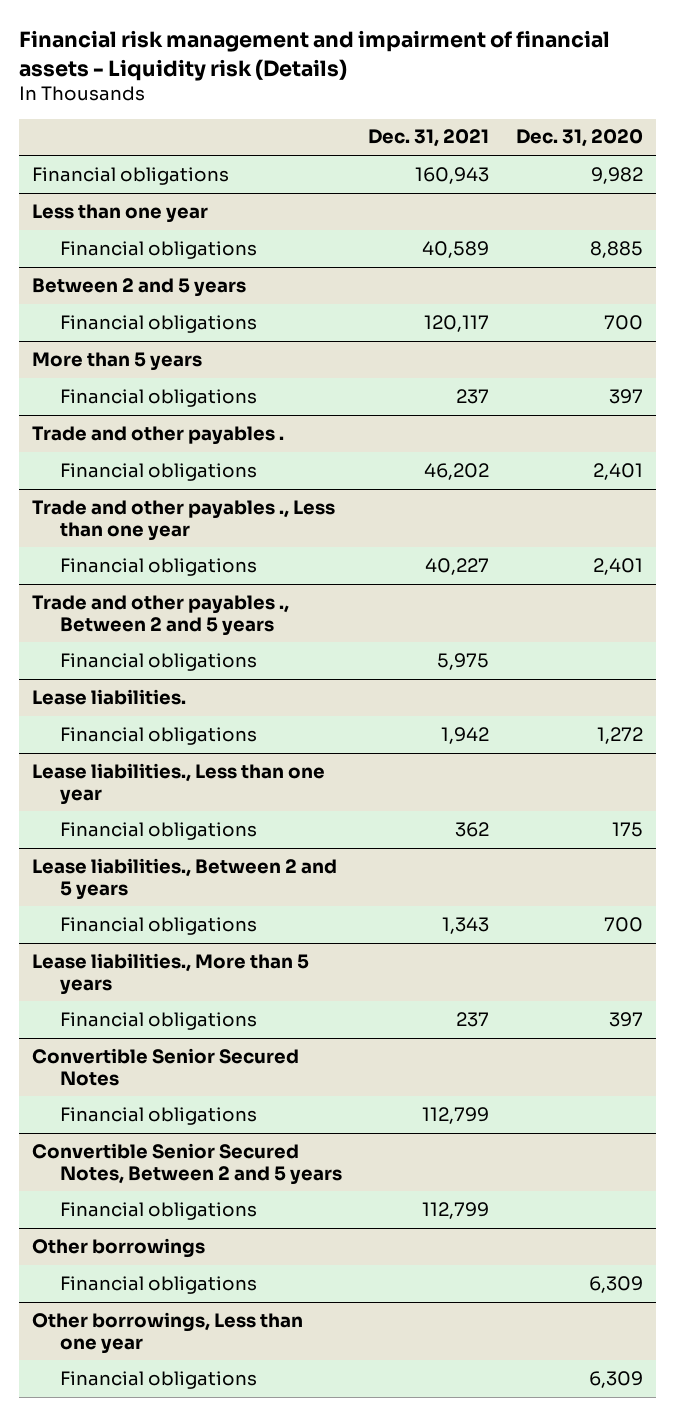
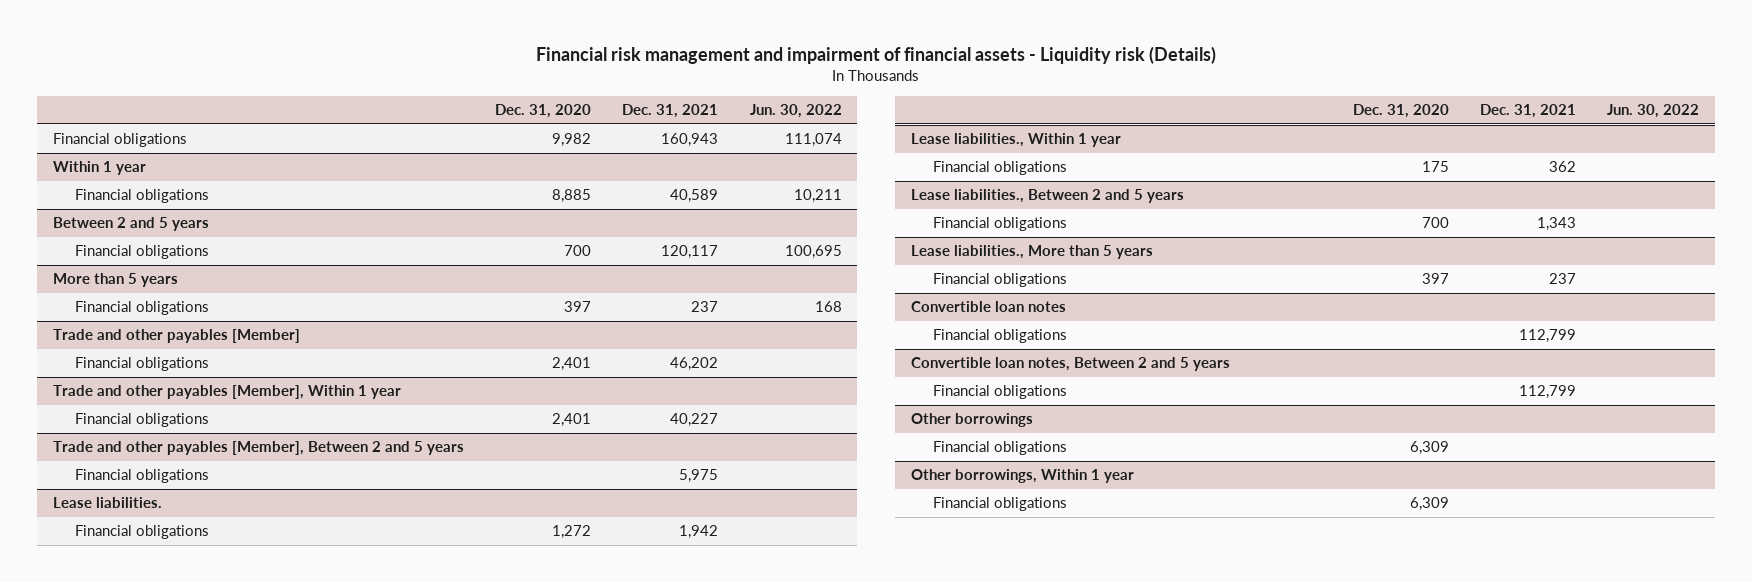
- | Dec. 31, 2021 | Dec. 31, 2020
+ | Dec. 31, 2020 | Dec. 31, 2021 | Jun. 30, 2022
- Less than one year
+ Within 1 year
- Trade and other payables .
+ Trade and other payables [Member]
- Trade and other payables ., Less than one year
+ Trade and other payables [Member], Within 1 year
- Trade and other payables ., Between 2 and 5 years
+ Trade and other payables [Member], Between 2 and 5 years
- Lease liabilities., Less than one year
+ Lease liabilities., Within 1 year
- Convertible Senior Secured Notes
+ Convertible loan notes
- Convertible Senior Secured Notes, Between 2 and 5 years
+ Convertible loan notes, Between 2 and 5 years
- Other borrowings, Less than one year
+ Other borrowings, Within 1 year

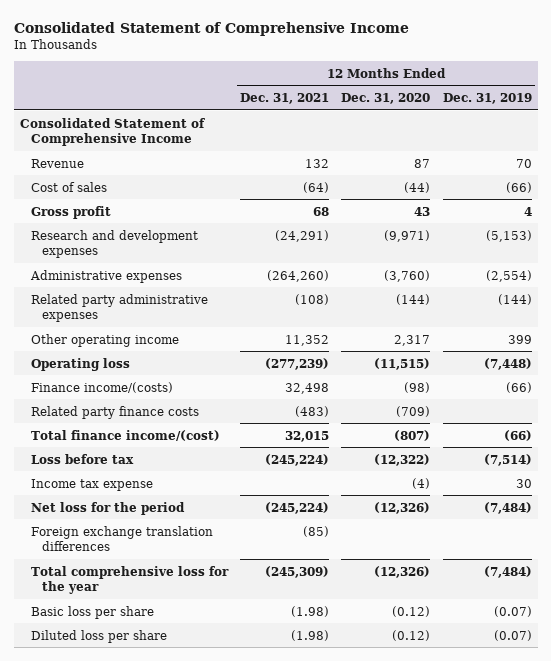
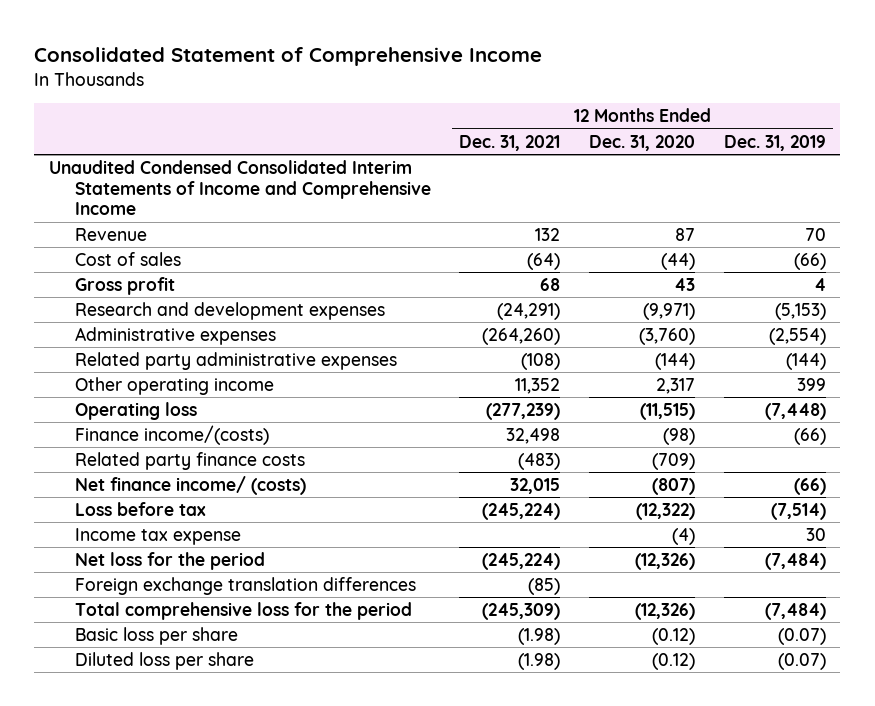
- Consolidated Statement of Comprehensive Income
+ Unaudited Condensed Consolidated Interim Statements of Income and Comprehensive Income
- Total finance income/(cost) | 32,015 | (807) | (66)
+ Net finance income/ (costs) | 32,015 | (807) | (66)
- Total comprehensive loss for the year | (245,309) | (12,326) | (7,484)
+ Total comprehensive loss for the period | (245,309) | (12,326) | (7,484)

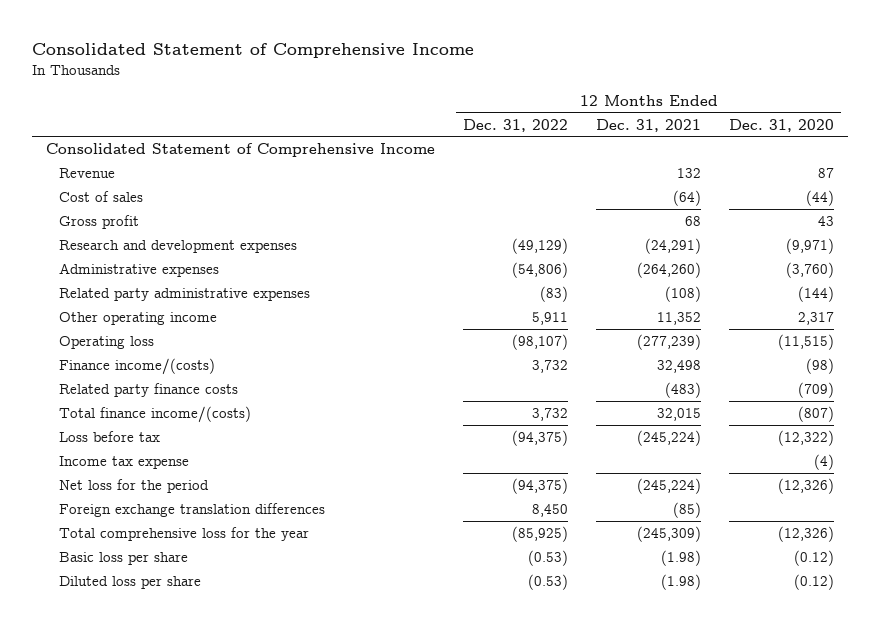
- | 12 Months Ended Dec. 31, 2021 | 12 Months Ended Dec. 31, 2020 | 12 Months Ended Dec. 31, 2019
+ | 12 Months Ended Dec. 31, 2022 | 12 Months Ended Dec. 31, 2021 | 12 Months Ended Dec. 31, 2020
- Unaudited Condensed Consolidated Interim Statements of Income and Comprehensive Income
+ Consolidated Statement of Comprehensive Income
- Net finance income/ (costs) | 32,015 | (807) | (66)
+ Total finance income/(costs) | 3,732 | 32,015 | (807)
- Total comprehensive loss for the period | (245,309) | (12,326) | (7,484)
+ Total comprehensive loss for the year | (85,925) | (245,309) | (12,326)

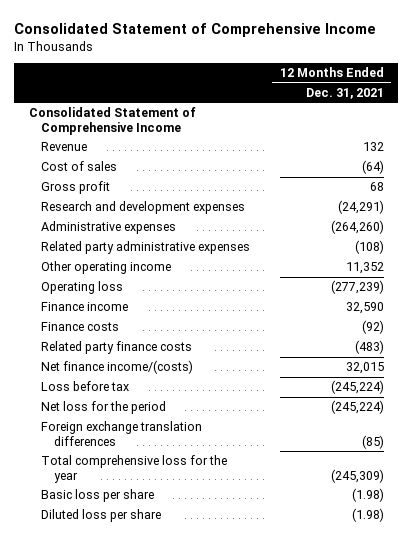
- | 12 Months Ended Dec. 31, 2022 | 12 Months Ended Dec. 31, 2021 | 12 Months Ended Dec. 31, 2020
+ | 12 Months Ended Dec. 31, 2021
- Finance income/(costs) | 3,732 | 32,498 | (98)
+ Finance income | 32,590
+ Finance costs | (92)
- Total finance income/(costs) | 3,732 | 32,015 | (807)
+ Net finance income/(costs) | 32,015
- Income tax expense | | | (4)

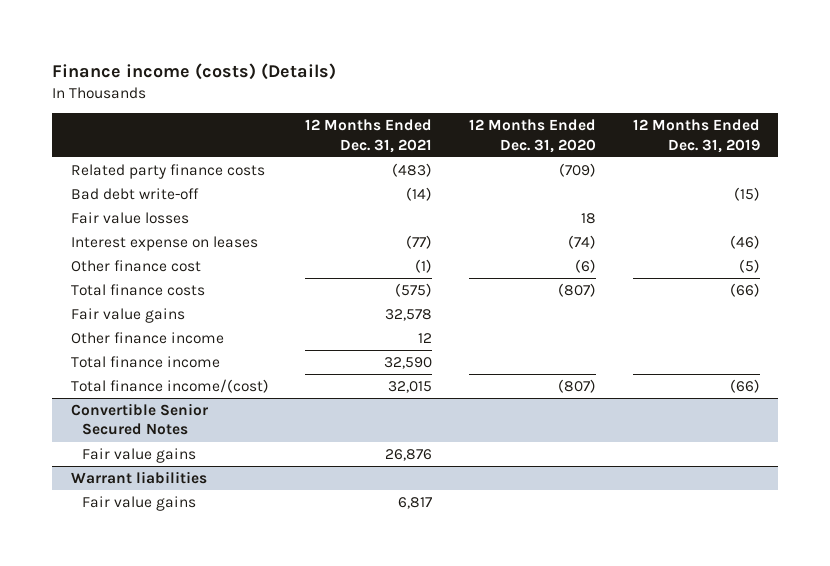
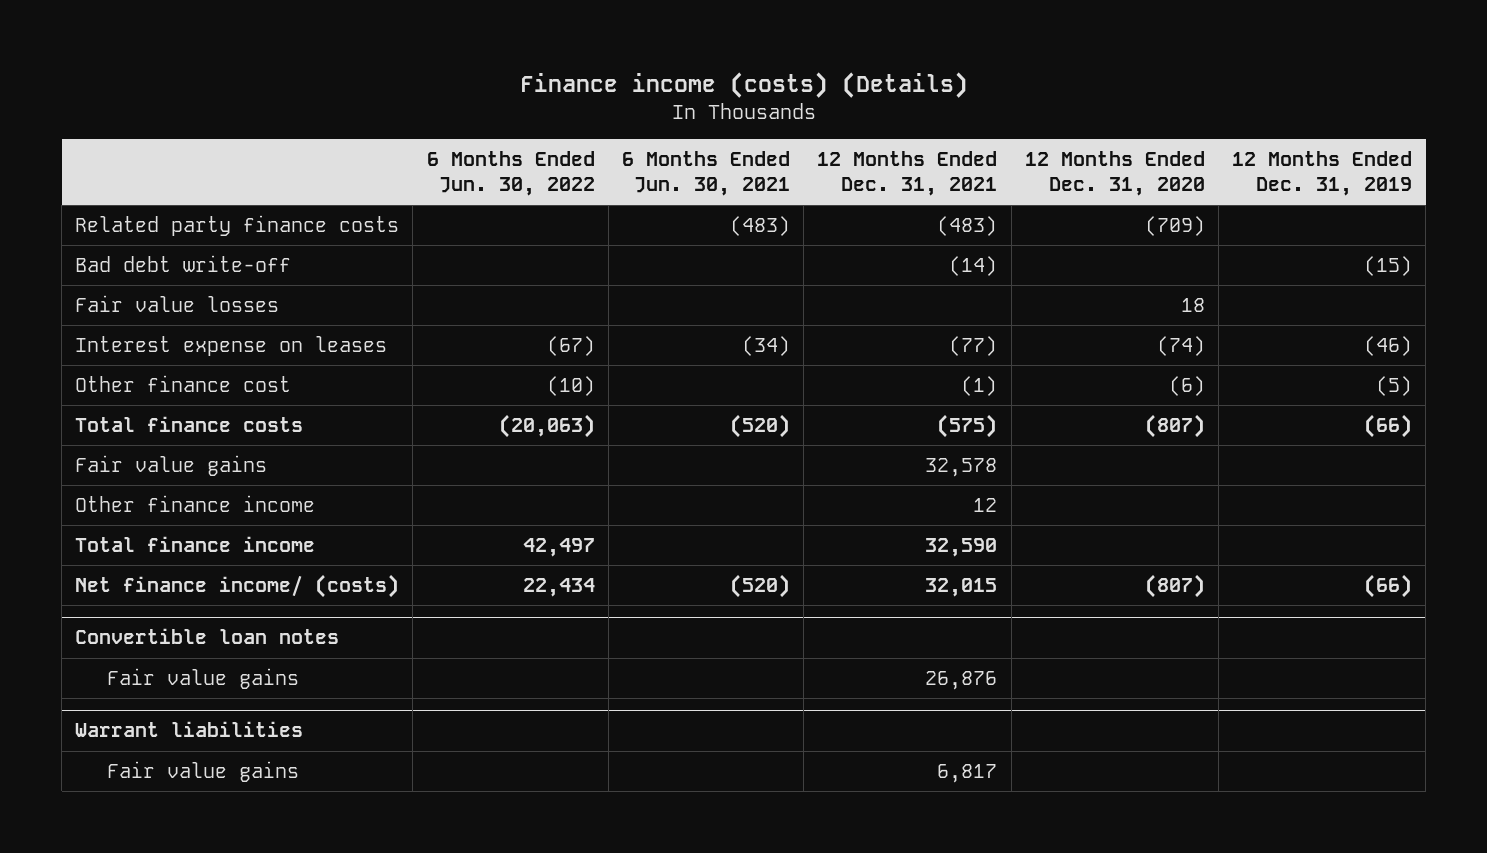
- | 12 Months Ended Dec. 31, 2021 | 12 Months Ended Dec. 31, 2020 | 12 Months Ended Dec. 31, 2019
+ | 6 Months Ended Jun. 30, 2022 | 6 Months Ended Jun. 30, 2021 | 12 Months Ended Dec. 31, 2021 | 12 Months Ended Dec. 31, 2020 | 12 Months Ended Dec. 31, 2019
- Total finance income/(cost) | 32,015 | (807) | (66)
- Convertible Senior Secured Notes
+ Net finance income/ (costs) | 22,434 | (520) | 32,015 | (807) | (66)
+ Convertible loan notes

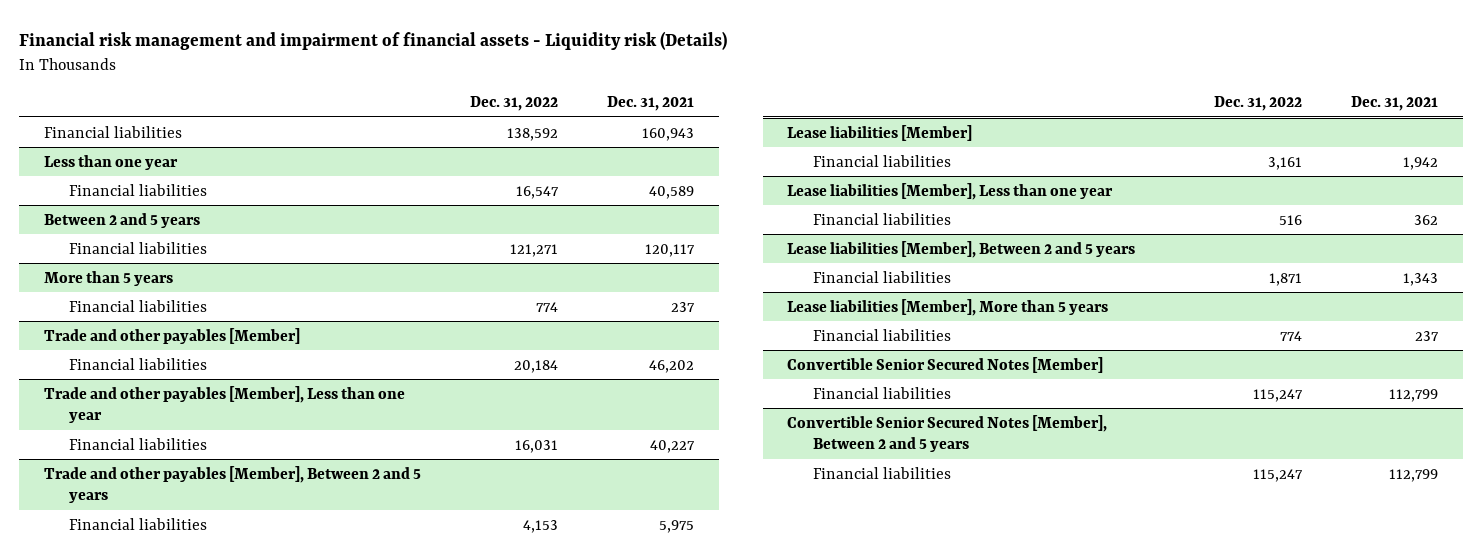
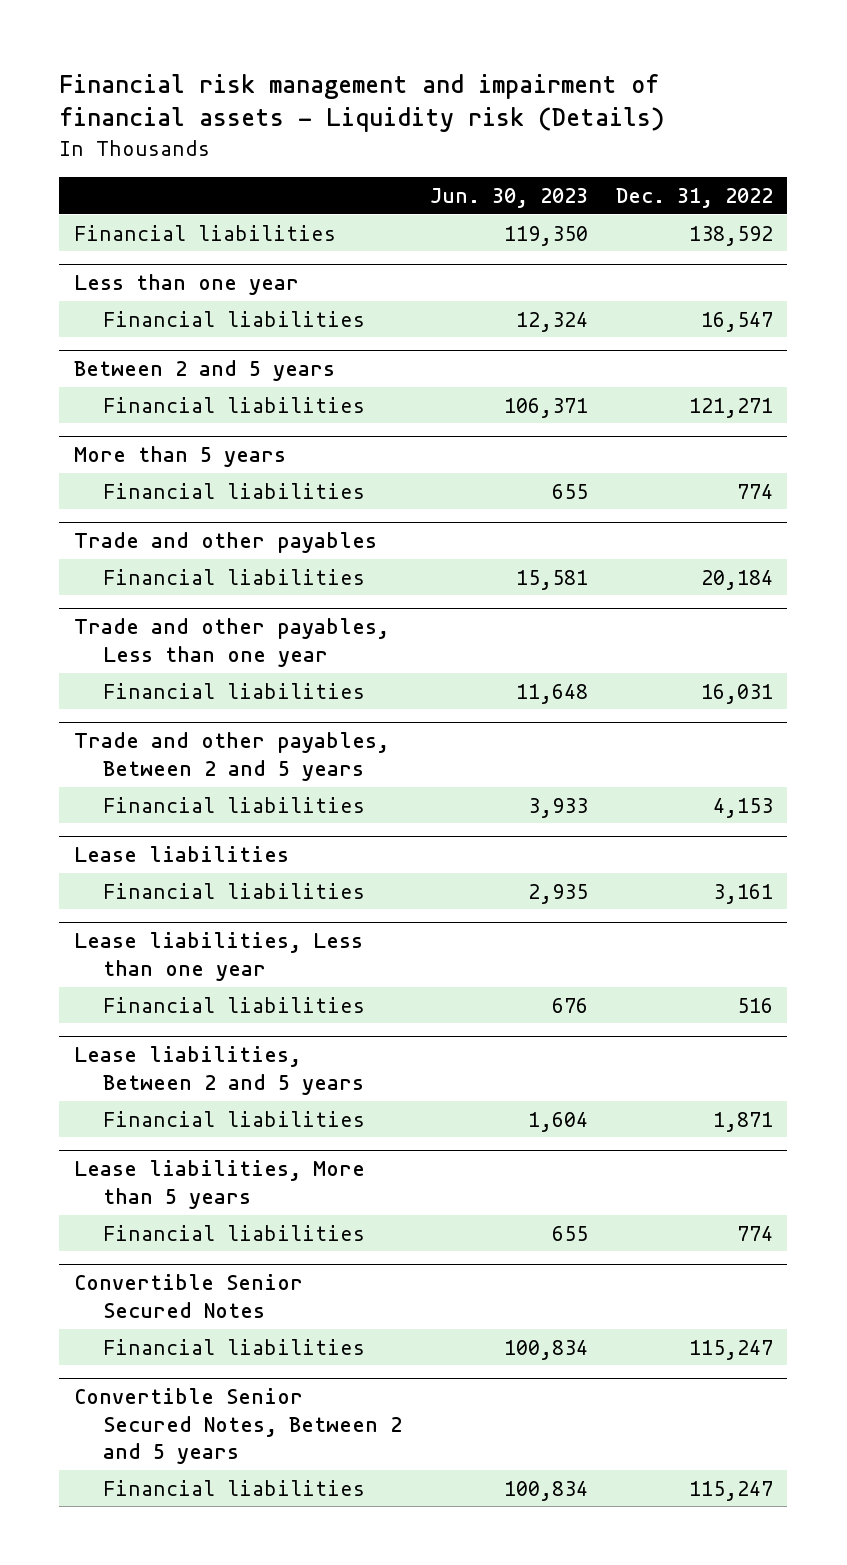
- | Dec. 31, 2022 | Dec. 31, 2021
+ | Jun. 30, 2023 | Dec. 31, 2022
- Trade and other payables [Member]
+ Trade and other payables
- Trade and other payables [Member], Less than one year
+ Trade and other payables, Less than one year
- Trade and other payables [Member], Between 2 and 5 years
+ Trade and other payables, Between 2 and 5 years
- Lease liabilities [Member]
+ Lease liabilities
- Lease liabilities [Member], Less than one year
+ Lease liabilities, Less than one year
- Lease liabilities [Member], Between 2 and 5 years
+ Lease liabilities, Between 2 and 5 years
- Lease liabilities [Member], More than 5 years
+ Lease liabilities, More than 5 years
- Convertible Senior Secured Notes [Member]
+ Convertible Senior Secured Notes
- Convertible Senior Secured Notes [Member], Between 2 and 5 years
+ Convertible Senior Secured Notes, Between 2 and 5 years

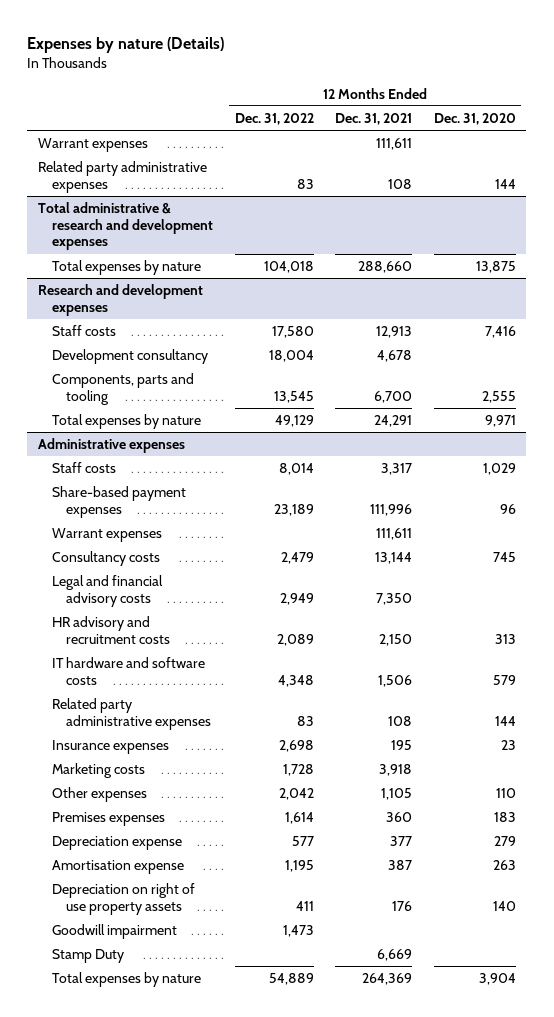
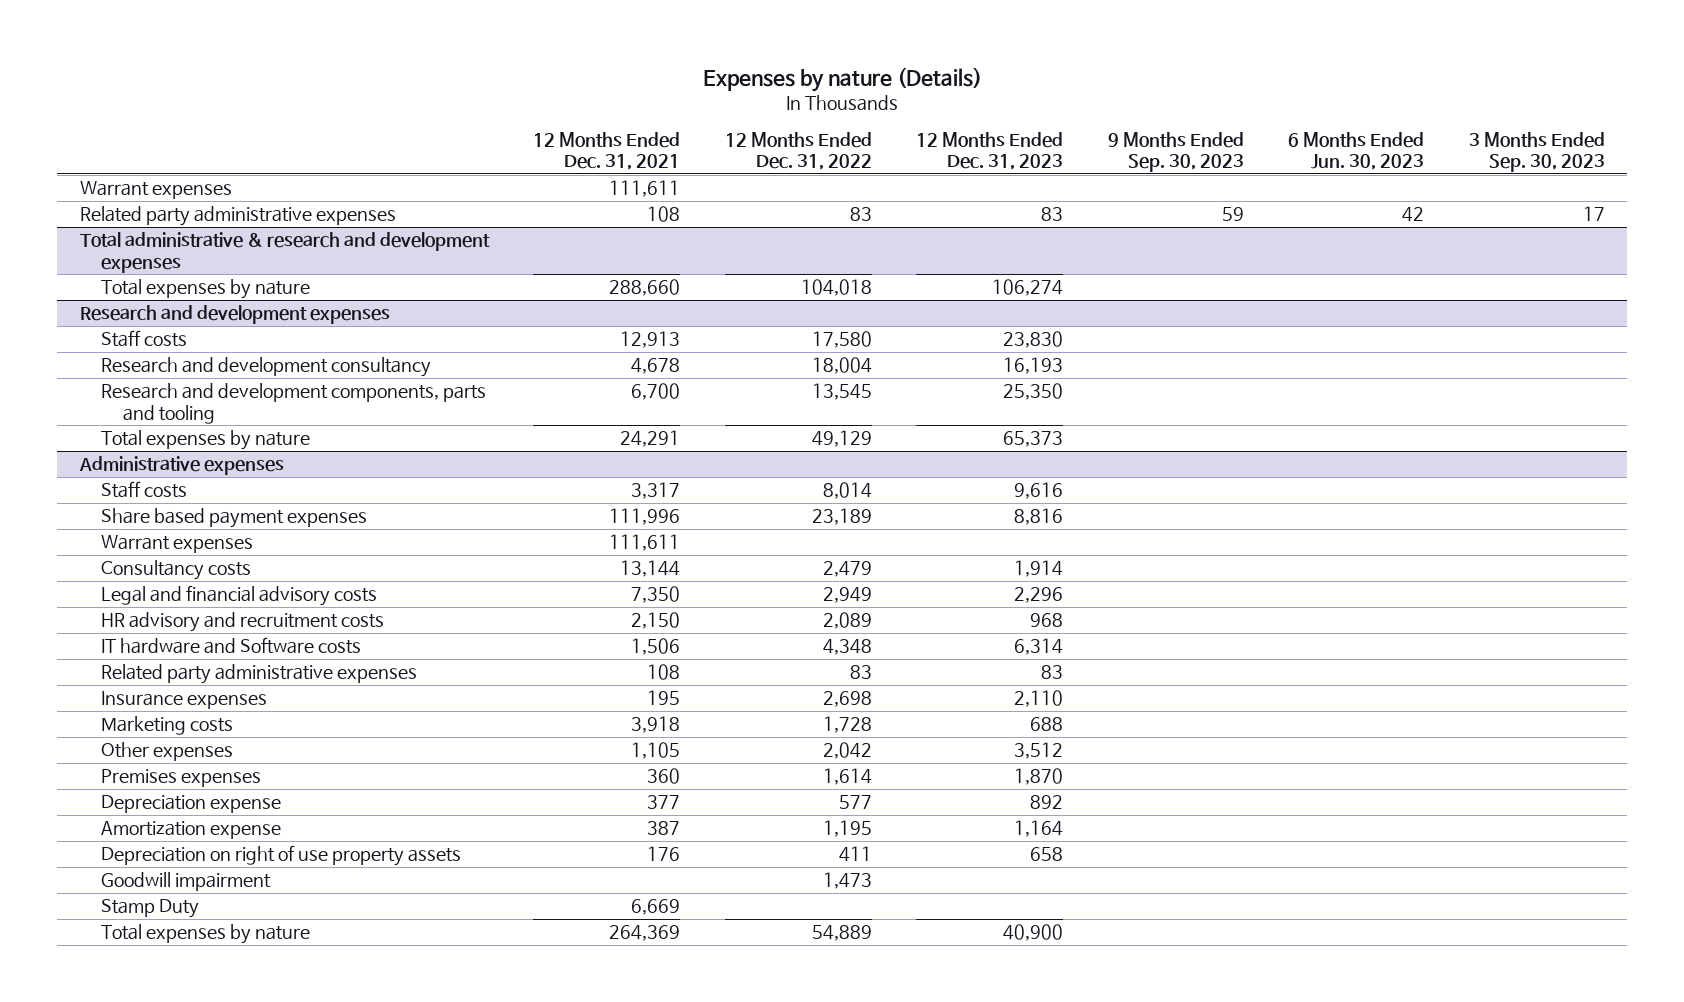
- | 12 Months Ended Dec. 31, 2022 | 12 Months Ended Dec. 31, 2021 | 12 Months Ended Dec. 31, 2020
+ | 12 Months Ended Dec. 31, 2021 | 12 Months Ended Dec. 31, 2022 | 12 Months Ended Dec. 31, 2023 | 9 Months Ended Sep. 30, 2023 | 6 Months Ended Jun. 30, 2023 | 3 Months Ended Sep. 30, 2023
@ Research and development expenses
- Development consultancy | 18,004 | 4,678 |
- Components, parts and tooling | 13,545 | 6,700 | 2,555
+ Research and development consultancy | 4,678 | 18,004 | 16,193 | | |
+ Research and development components, parts and tooling | 6,700 | 13,545 | 25,350 | | |
@ Administrative expenses
- Share-based payment expenses | 23,189 | 111,996 | 96
+ Share based payment expenses | 111,996 | 23,189 | 8,816 | | |
- IT hardware and software costs | 4,348 | 1,506 | 579
+ IT hardware and Software costs | 1,506 | 4,348 | 6,314 | | |
- Amortisation expense | 1,195 | 387 | 263
+ Amortization expense | 387 | 1,195 | 1,164 | | |

